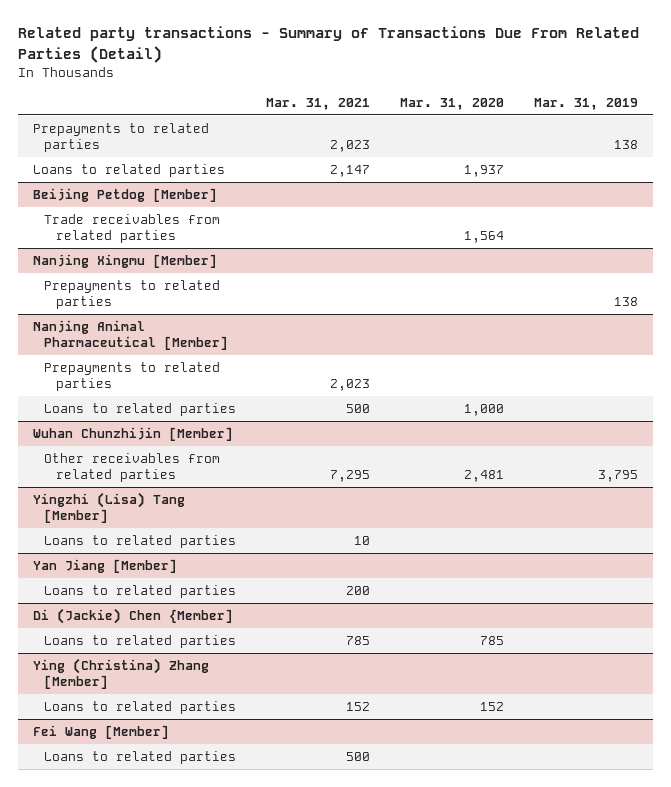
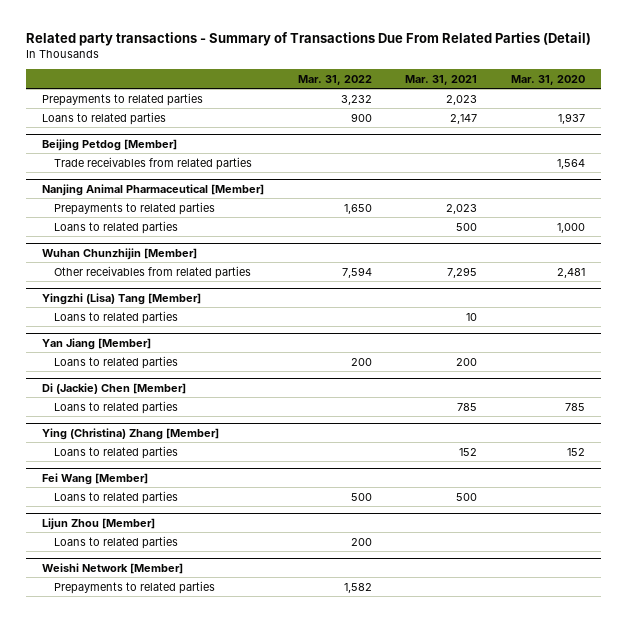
- | Mar. 31, 2021 | Mar. 31, 2020 | Mar. 31, 2019
+ | Mar. 31, 2022 | Mar. 31, 2021 | Mar. 31, 2020
- Nanjing Xingmu [Member]
- Prepayments to related parties | | | 138
- Di (Jackie) Chen {Member]
+ Di (Jackie) Chen [Member]
+ Lijun Zhou [Member]
+ Loans to related parties | 200 | |
+ Weishi Network [Member]
+ Prepayments to related parties | 1,582 | |

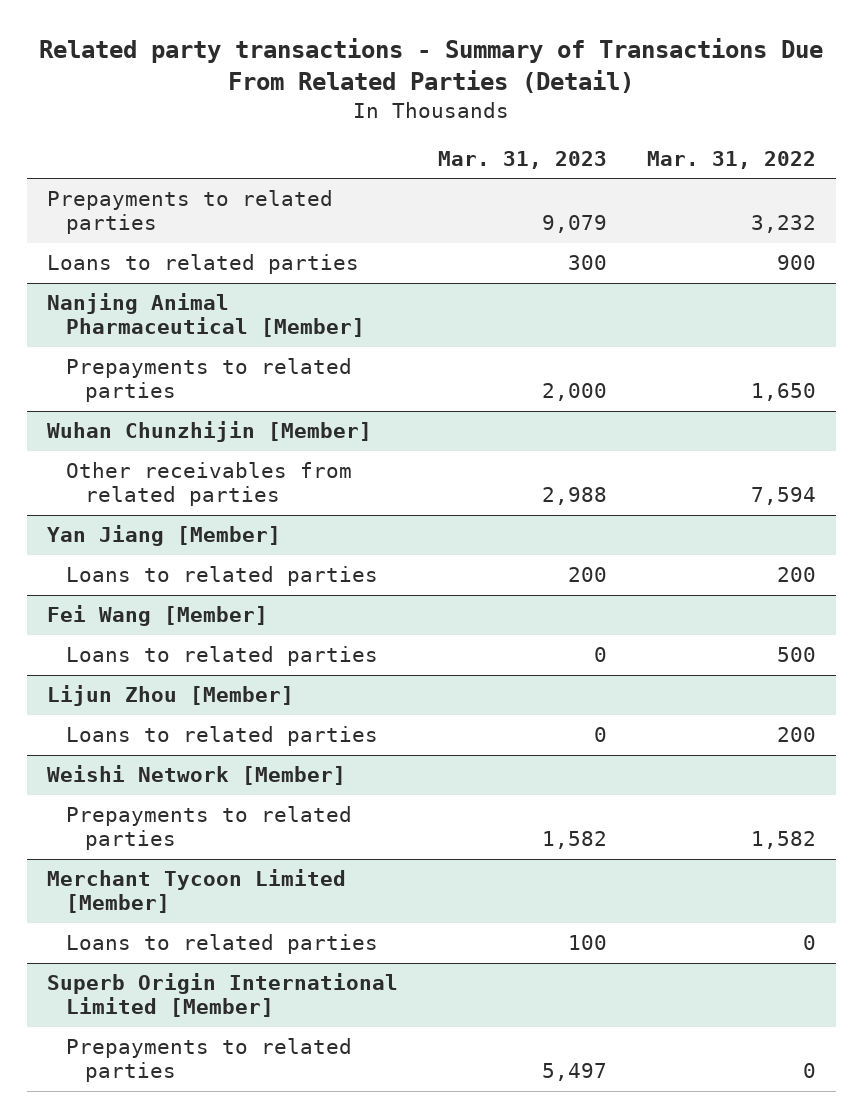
- | Mar. 31, 2022 | Mar. 31, 2021 | Mar. 31, 2020
+ | Mar. 31, 2023 | Mar. 31, 2022
- Beijing Petdog [Member]
- Trade receivables from related parties | | | 1,564
@ Nanjing Animal Pharmaceutical [Member]
- Loans to related parties | | 500 | 1,000
- Yingzhi (Lisa) Tang [Member]
- Loans to related parties | | 10 |
- Di (Jackie) Chen [Member]
- Loans to related parties | | 785 | 785
- Ying (Christina) Zhang [Member]
- Loans to related parties | | 152 | 152
+ Merchant Tycoon Limited [Member]
+ Loans to related parties | 100 | 0
+ Superb Origin International Limited [Member]
+ Prepayments to related parties | 5,497 | 0

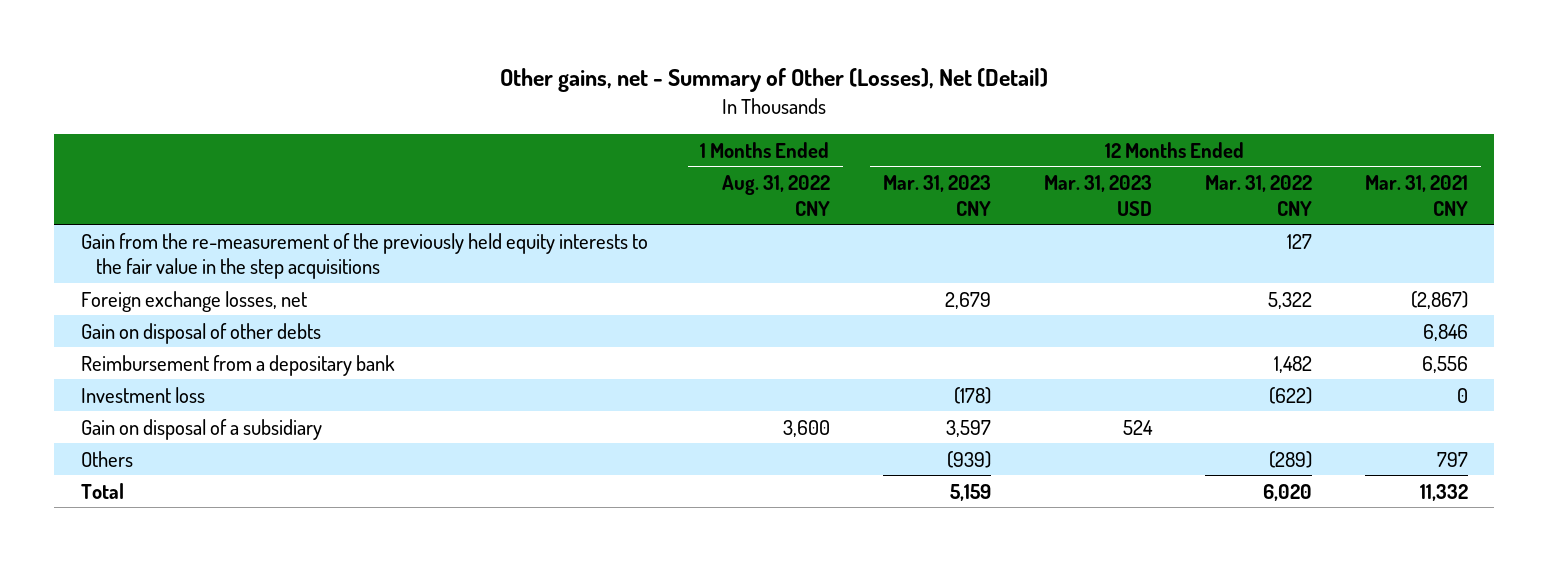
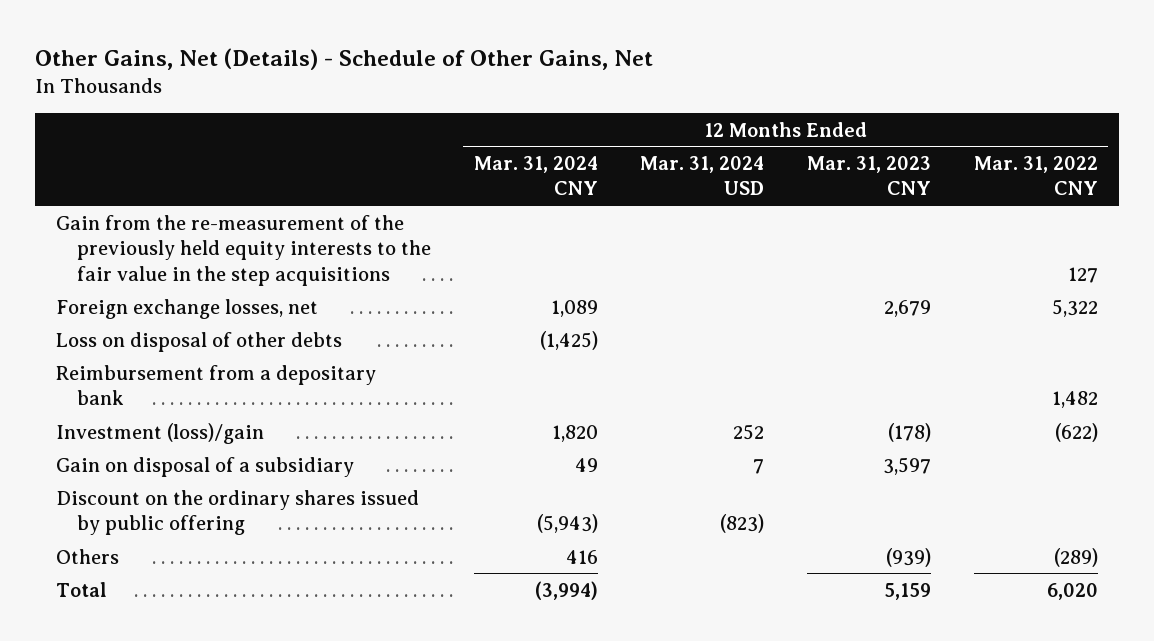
- Other gains, net - Summary of Other (Losses), Net (Detail)
+ Other Gains, Net (Details) - Schedule of Other Gains, Net
- | 1 Months Ended Aug. 31, 2022 CNY | 12 Months Ended Mar. 31, 2023 CNY | 12 Months Ended Mar. 31, 2023 USD | 12 Months Ended Mar. 31, 2022 CNY | 12 Months Ended Mar. 31, 2021 CNY
+ | 12 Months Ended Mar. 31, 2024 CNY | 12 Months Ended Mar. 31, 2024 USD | 12 Months Ended Mar. 31, 2023 CNY | 12 Months Ended Mar. 31, 2022 CNY
- Gain on disposal of other debts | | | | | 6,846
+ Loss on disposal of other debts | (1,425) | | |
- Investment loss | | (178) | | (622) | 0
+ Investment (loss)/gain | 1,820 | 252 | (178) | (622)
+ Discount on the ordinary shares issued by public offering | (5,943) | (823) | |

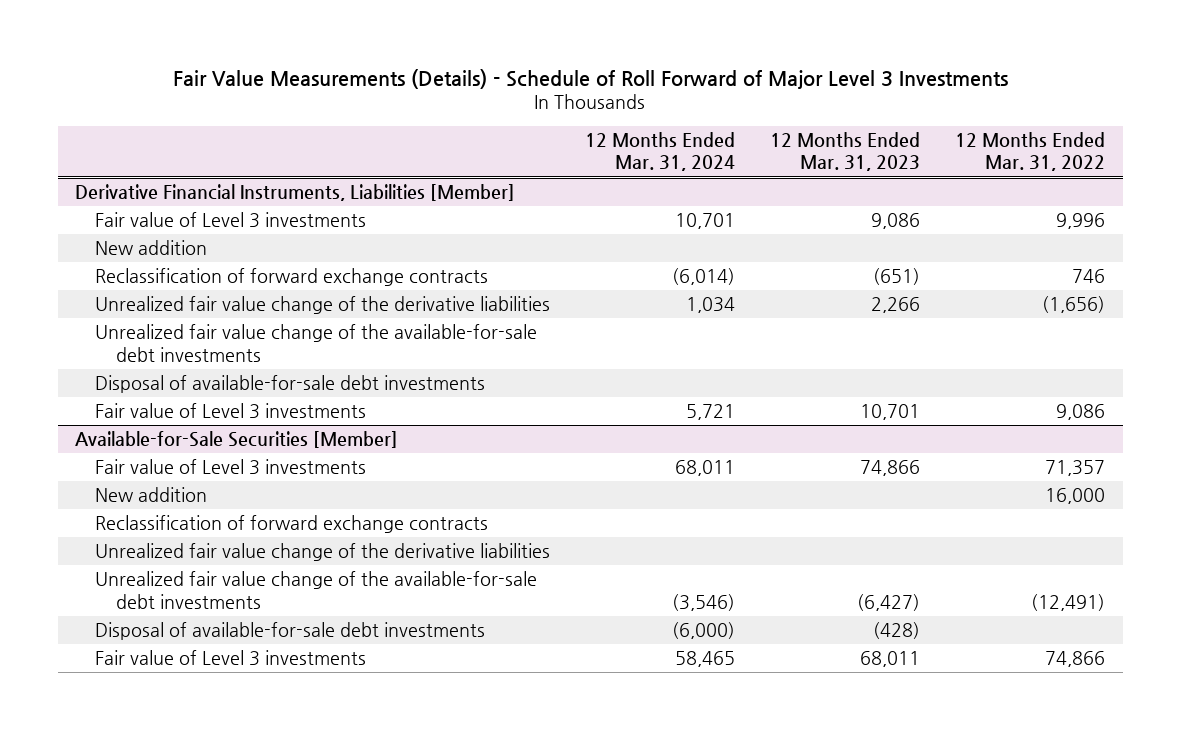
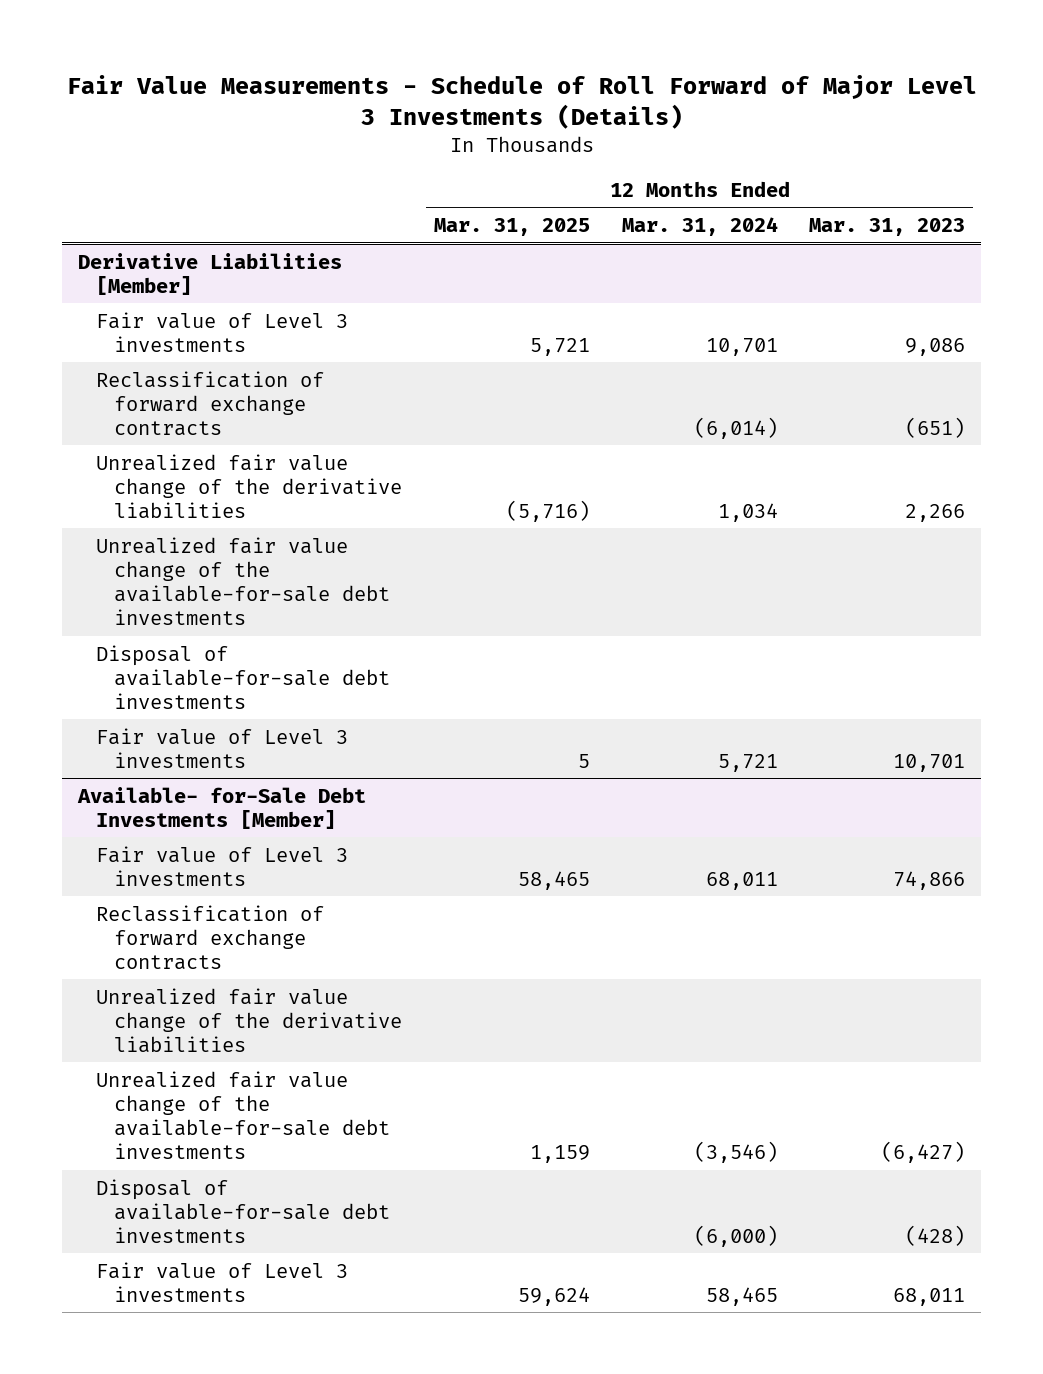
- Fair Value Measurements (Details) - Schedule of Roll Forward of Major Level 3 Investments
+ Fair Value Measurements - Schedule of Roll Forward of Major Level 3 Investments (Details)
- | 12 Months Ended Mar. 31, 2024 | 12 Months Ended Mar. 31, 2023 | 12 Months Ended Mar. 31, 2022
+ | 12 Months Ended Mar. 31, 2025 | 12 Months Ended Mar. 31, 2024 | 12 Months Ended Mar. 31, 2023
- Derivative Financial Instruments, Liabilities [Member]
+ Derivative Liabilities [Member]
- New addition
- Available-for-Sale Securities [Member]
+ Available- for-Sale Debt Investments [Member]
- New addition | | | 16,000

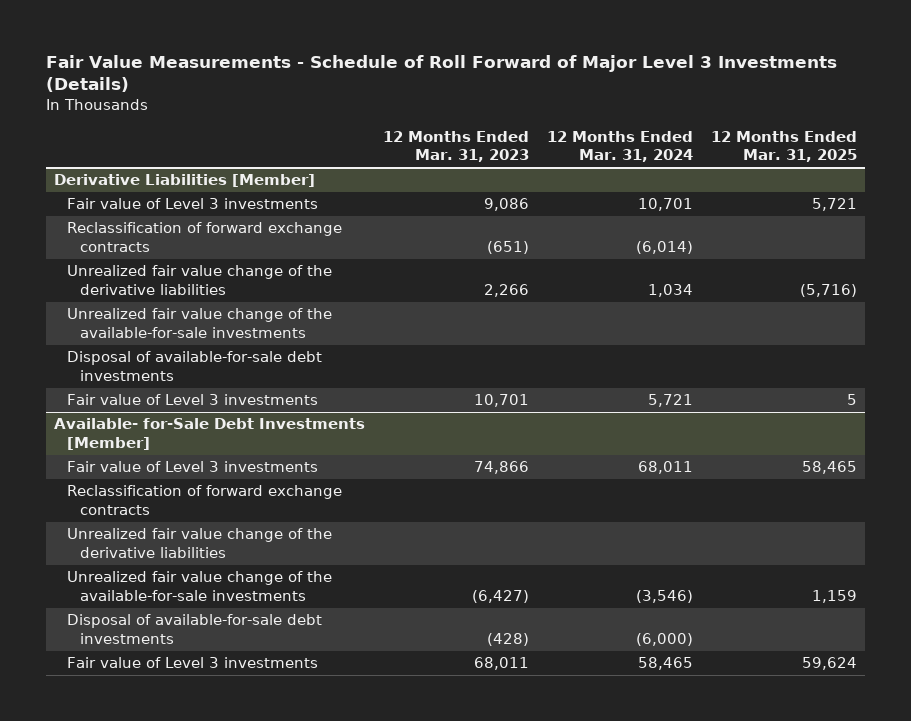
- | 12 Months Ended Mar. 31, 2025 | 12 Months Ended Mar. 31, 2024 | 12 Months Ended Mar. 31, 2023
+ | 12 Months Ended Mar. 31, 2023 | 12 Months Ended Mar. 31, 2024 | 12 Months Ended Mar. 31, 2025
@ Derivative Liabilities [Member]
- Unrealized fair value change of the available-for-sale debt investments
+ Unrealized fair value change of the available-for-sale investments
@ Available- for-Sale Debt Investments [Member]
- Unrealized fair value change of the available-for-sale debt investments | 1,159 | (3,546) | (6,427)
+ Unrealized fair value change of the available-for-sale investments | (6,427) | (3,546) | 1,159

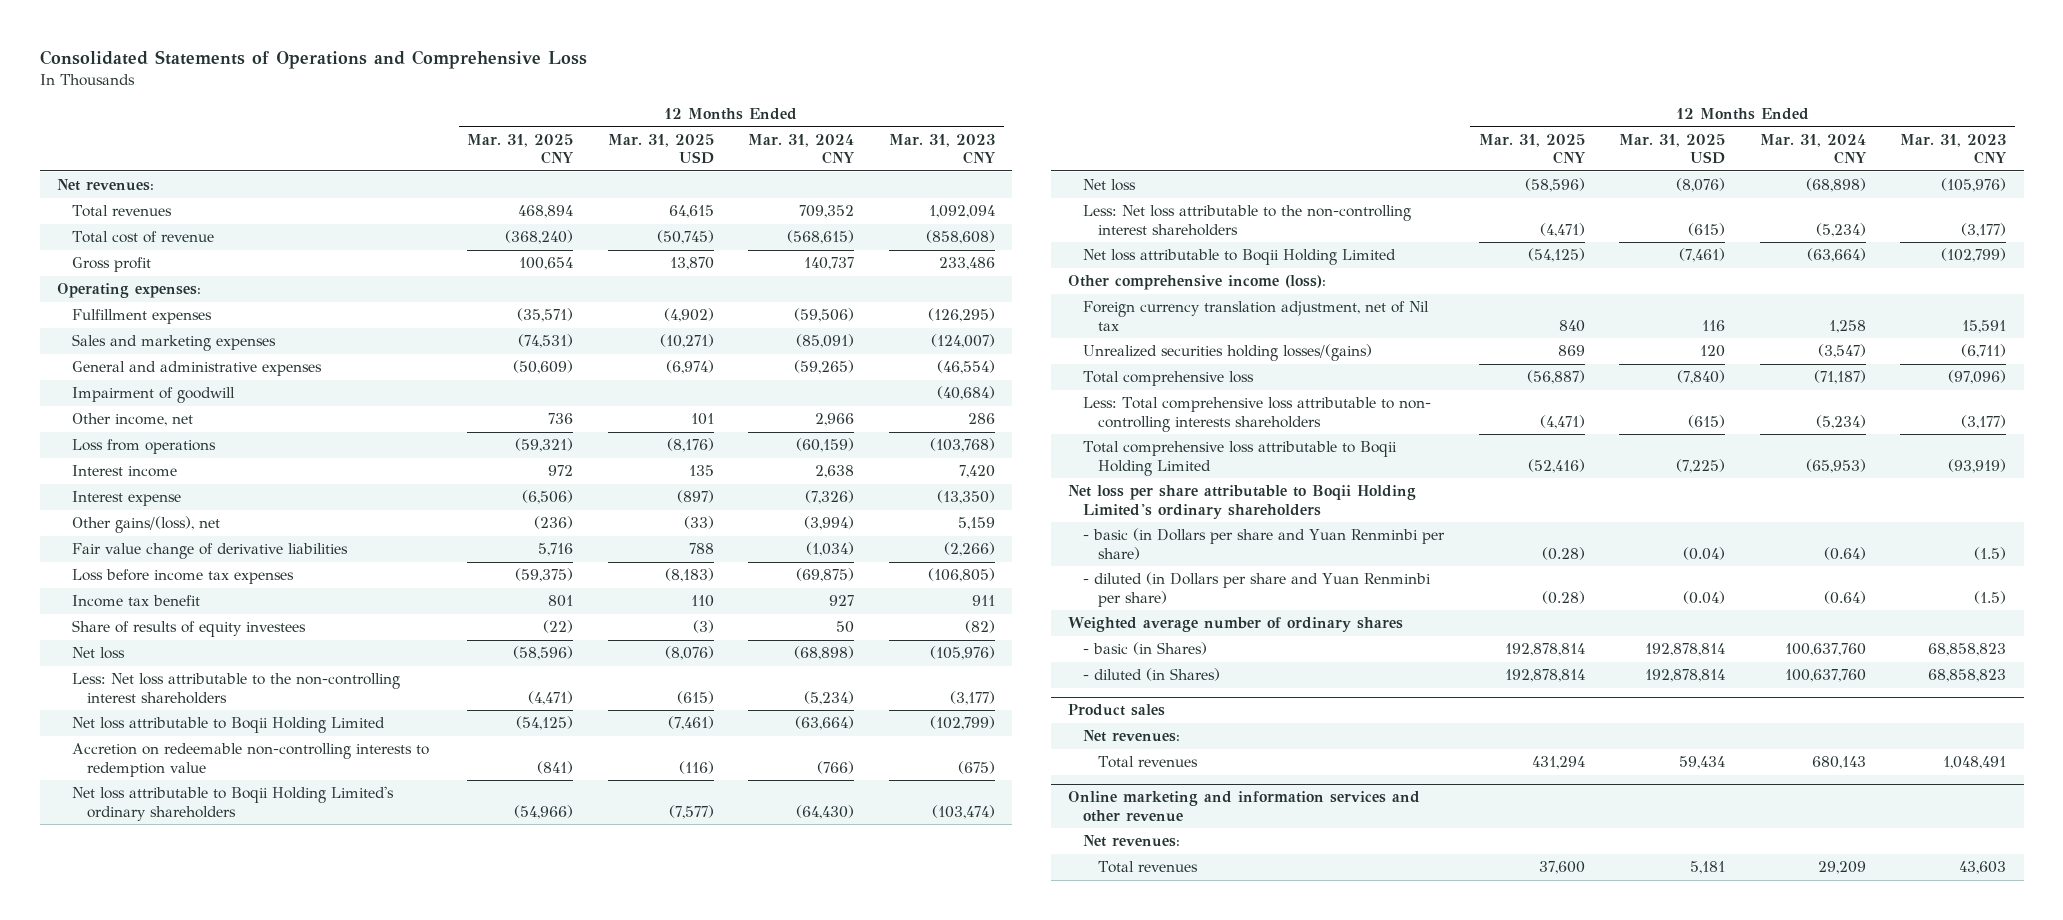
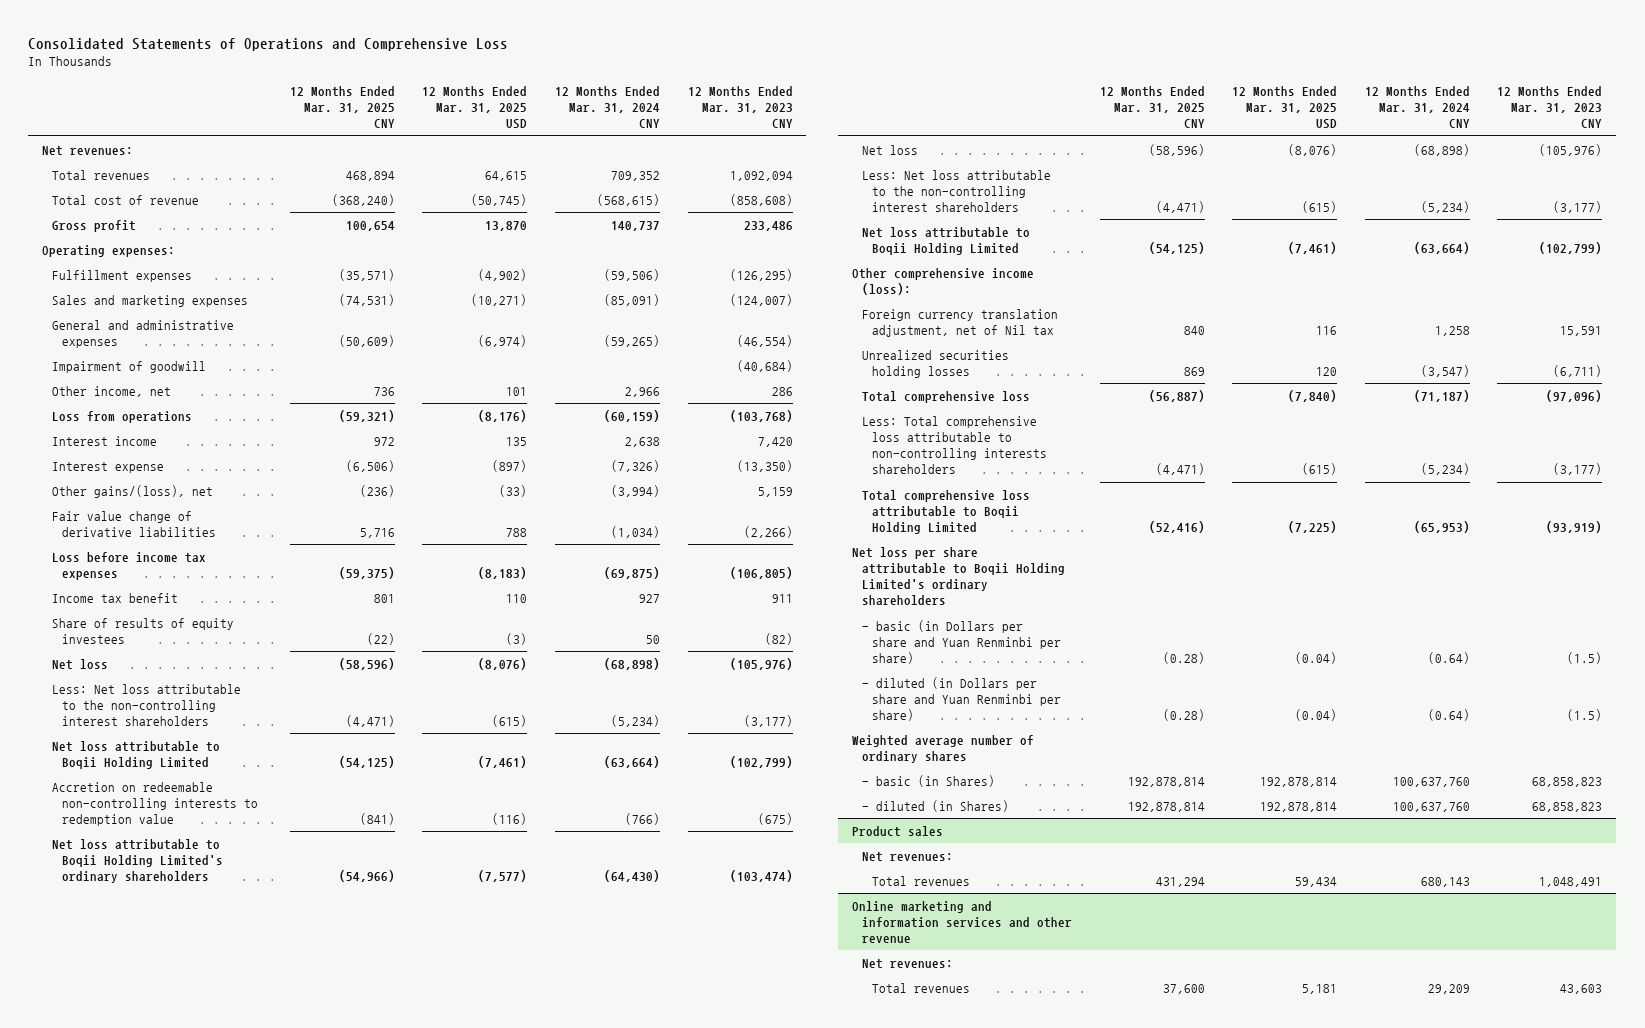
- Unrealized securities holding losses/(gains) | 869 | 120 | (3,547) | (6,711)
+ Unrealized securities holding losses | 869 | 120 | (3,547) | (6,711)
- Less: Total comprehensive loss attributable to non- controlling interests shareholders | (4,471) | (615) | (5,234) | (3,177)
+ Less: Total comprehensive loss attributable to non-controlling interests shareholders | (4,471) | (615) | (5,234) | (3,177)

